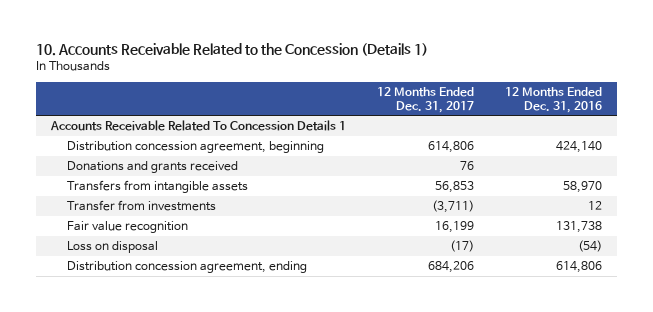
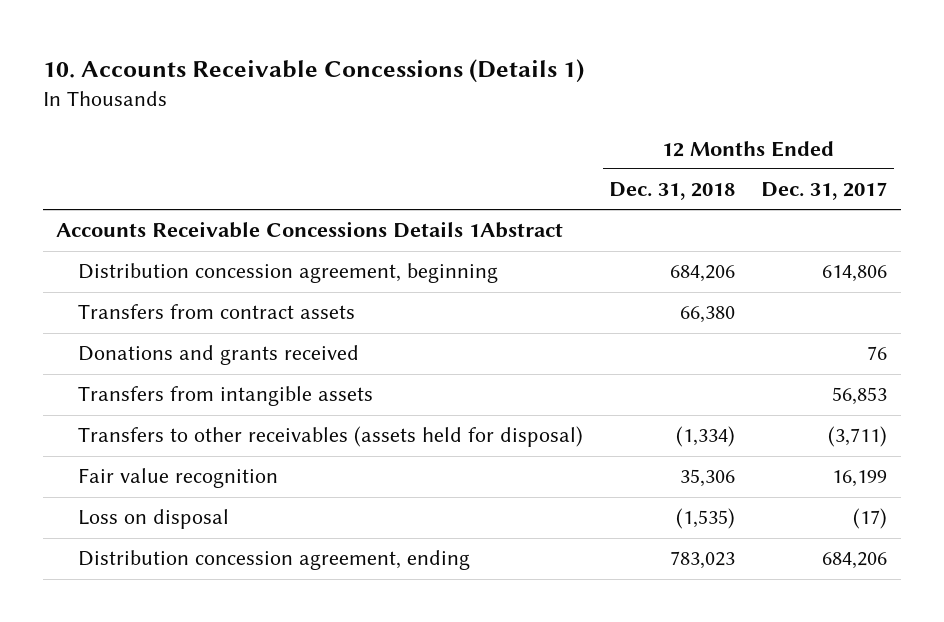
- 10. Accounts Receivable Related to the Concession (Details 1)
+ 10. Accounts Receivable Concessions (Details 1)
- | 12 Months Ended Dec. 31, 2017 | 12 Months Ended Dec. 31, 2016
+ | 12 Months Ended Dec. 31, 2018 | 12 Months Ended Dec. 31, 2017
- Accounts Receivable Related To Concession Details 1
+ Accounts Receivable Concessions Details 1Abstract
+ Transfers from contract assets | 66,380 |
- Transfer from investments | (3,711) | 12
+ Transfers to other receivables (assets held for disposal) | (1,334) | (3,711)

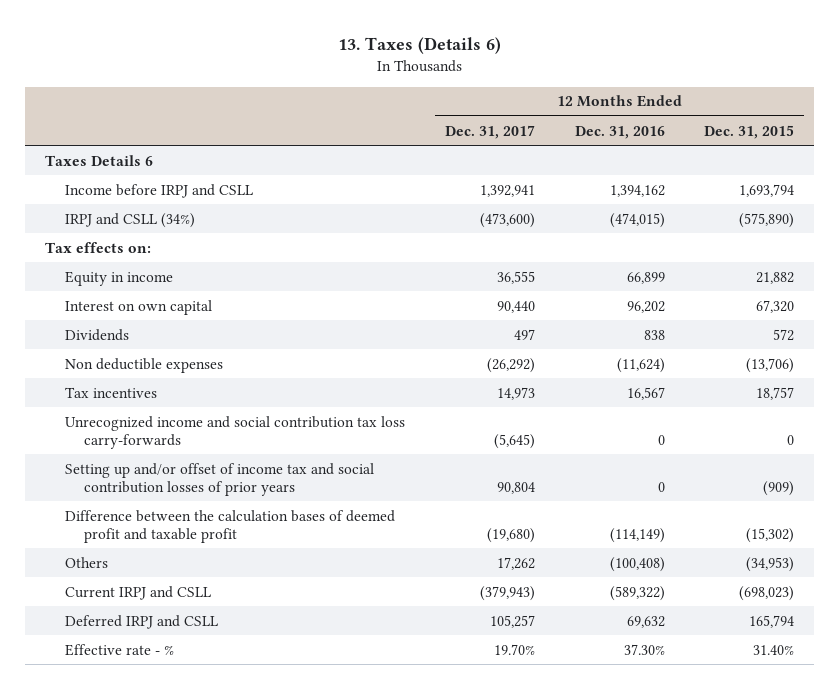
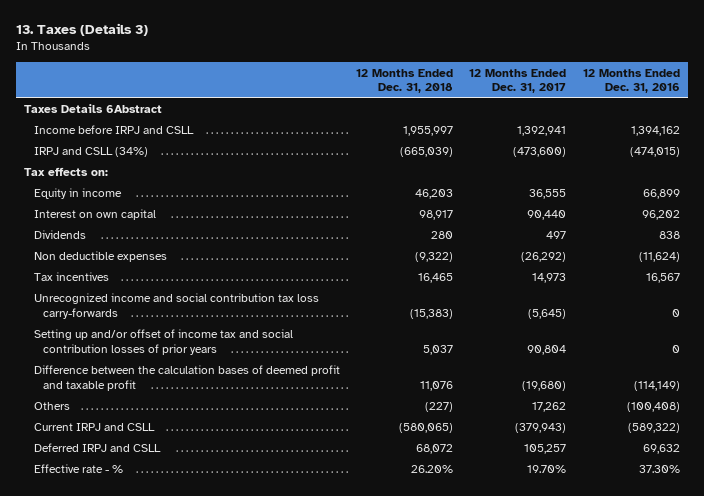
- 13. Taxes (Details 6)
+ 13. Taxes (Details 3)
- | 12 Months Ended Dec. 31, 2017 | 12 Months Ended Dec. 31, 2016 | 12 Months Ended Dec. 31, 2015
+ | 12 Months Ended Dec. 31, 2018 | 12 Months Ended Dec. 31, 2017 | 12 Months Ended Dec. 31, 2016
- Taxes Details 6
+ Taxes Details 6Abstract

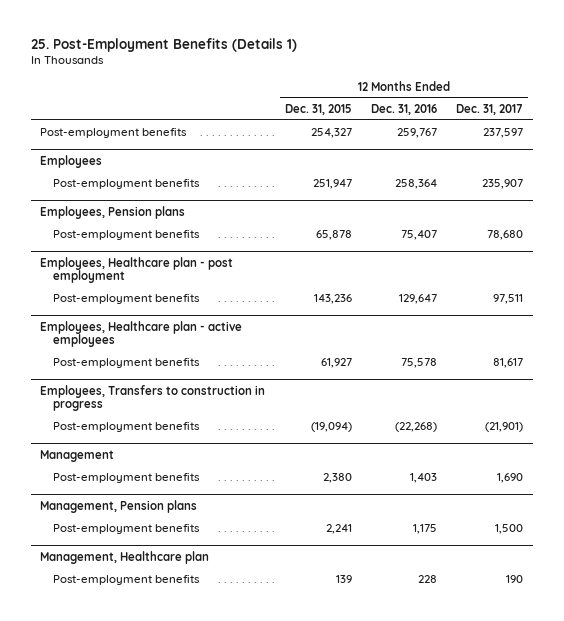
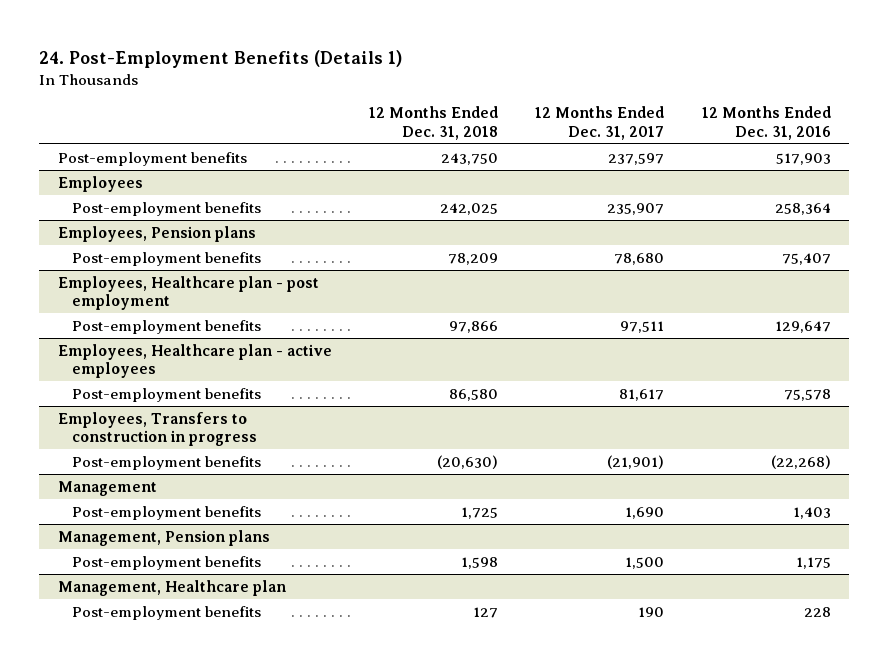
- 25. Post-Employment Benefits (Details 1)
+ 24. Post-Employment Benefits (Details 1)
- | 12 Months Ended Dec. 31, 2015 | 12 Months Ended Dec. 31, 2016 | 12 Months Ended Dec. 31, 2017
+ | 12 Months Ended Dec. 31, 2018 | 12 Months Ended Dec. 31, 2017 | 12 Months Ended Dec. 31, 2016
- Post-employment benefits | 254,327 | 259,767 | 237,597
+ Post-employment benefits | 243,750 | 237,597 | 517,903

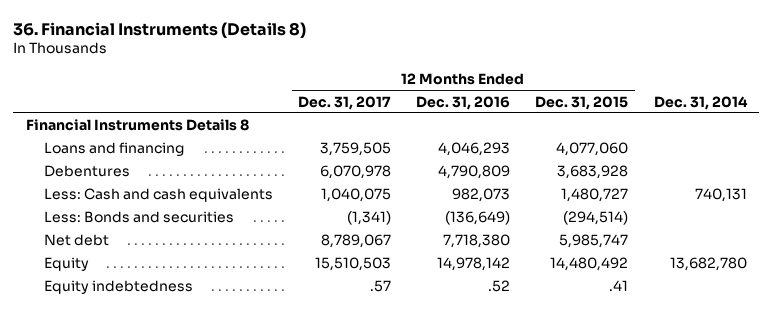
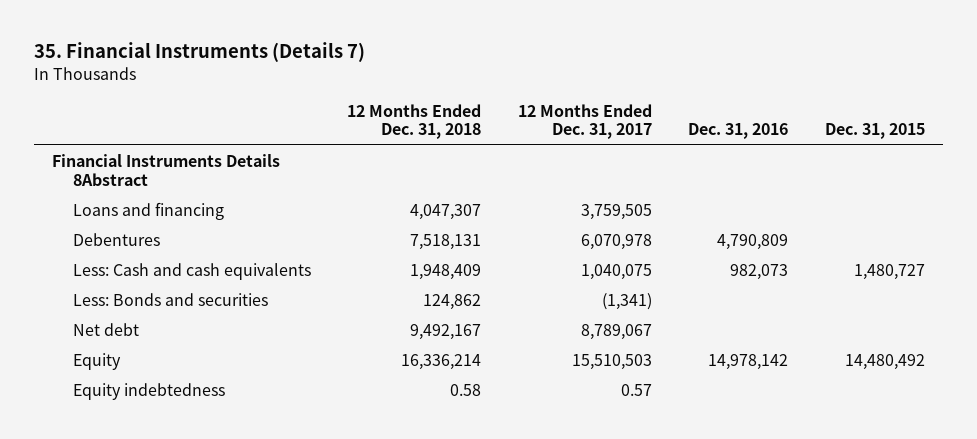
- 36. Financial Instruments (Details 8)
+ 35. Financial Instruments (Details 7)
- | 12 Months Ended Dec. 31, 2017 | 12 Months Ended Dec. 31, 2016 | 12 Months Ended Dec. 31, 2015 | Dec. 31, 2014
+ | 12 Months Ended Dec. 31, 2018 | 12 Months Ended Dec. 31, 2017 | Dec. 31, 2016 | Dec. 31, 2015
- Financial Instruments Details 8
+ Financial Instruments Details 8Abstract
- Equity indebtedness | .57 | .52 | .41 |
+ Equity indebtedness | 0.58 | 0.57 | |

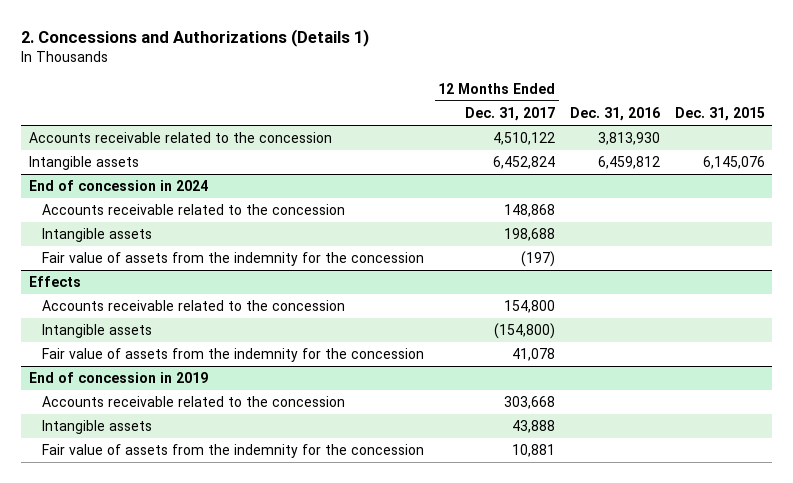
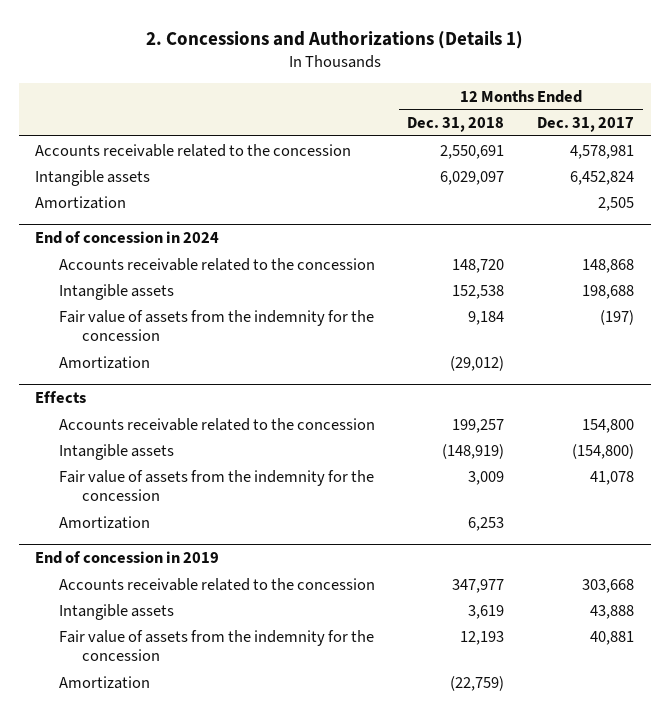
- | 12 Months Ended Dec. 31, 2017 | Dec. 31, 2016 | Dec. 31, 2015
+ | 12 Months Ended Dec. 31, 2018 | 12 Months Ended Dec. 31, 2017
- Accounts receivable related to the concession | 4,510,122 | 3,813,930 |
+ Accounts receivable related to the concession | 2,550,691 | 4,578,981
+ Amortization | | 2,505
@ End of concession in 2024
+ Amortization | (29,012) |
@ Effects
+ Amortization | 6,253 |
@ End of concession in 2019
- Fair value of assets from the indemnity for the concession | 10,881 | |
+ Fair value of assets from the indemnity for the concession | 12,193 | 40,881
+ Amortization | (22,759) |

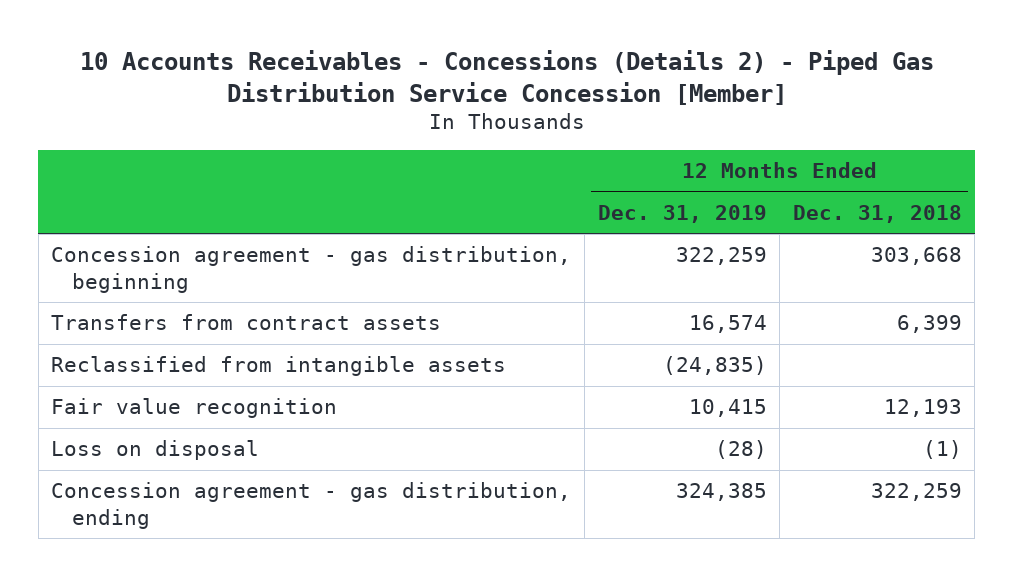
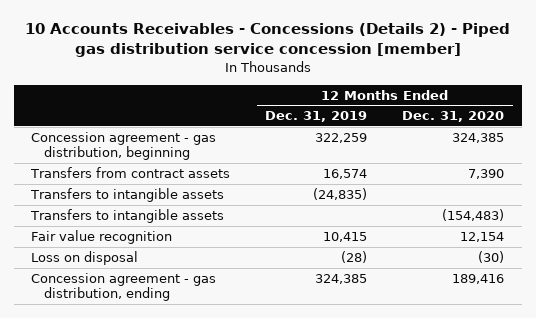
- 10 Accounts Receivables - Concessions (Details 2) - Piped Gas Distribution Service Concession [Member]
+ 10 Accounts Receivables - Concessions (Details 2) - Piped gas distribution service concession [member]
- | 12 Months Ended Dec. 31, 2019 | 12 Months Ended Dec. 31, 2018
+ | 12 Months Ended Dec. 31, 2019 | 12 Months Ended Dec. 31, 2020
- Reclassified from intangible assets | (24,835) |
+ Transfers to intangible assets | (24,835) |
+ Transfers to intangible assets | | (154,483)

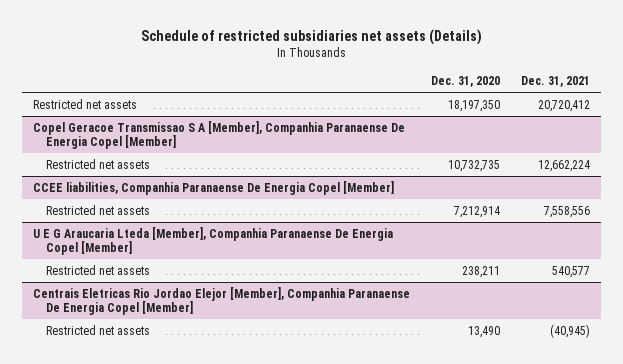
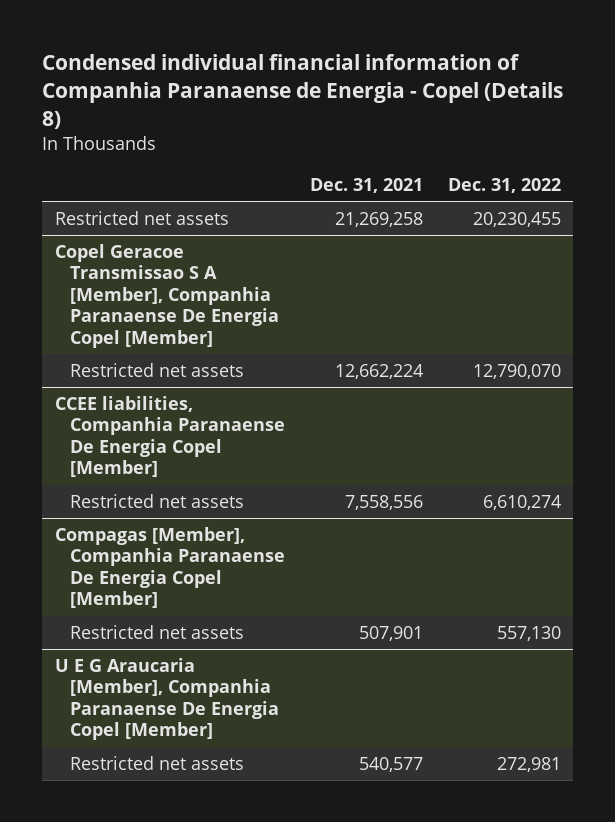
- Schedule of restricted subsidiaries net assets (Details)
+ Condensed individual financial information of Companhia Paranaense de Energia - Copel (Details 8)
- | Dec. 31, 2020 | Dec. 31, 2021
+ | Dec. 31, 2021 | Dec. 31, 2022
- Restricted net assets | 18,197,350 | 20,720,412
+ Restricted net assets | 21,269,258 | 20,230,455
- U E G Araucaria Lteda [Member], Companhia Paranaense De Energia Copel [Member]
+ Compagas [Member], Companhia Paranaense De Energia Copel [Member]
+ Restricted net assets | 507,901 | 557,130
+ U E G Araucaria [Member], Companhia Paranaense De Energia Copel [Member]
- Centrais Eletricas Rio Jordao Elejor [Member], Companhia Paranaense De Energia Copel [Member]
- Restricted net assets | 13,490 | (40,945)

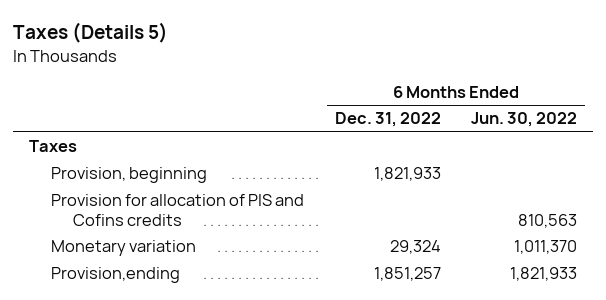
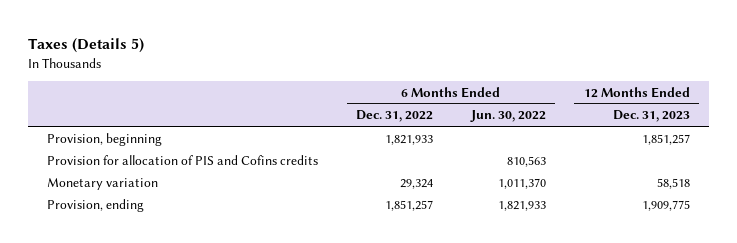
- | 6 Months Ended Dec. 31, 2022 | 6 Months Ended Jun. 30, 2022
+ | 6 Months Ended Dec. 31, 2022 | 6 Months Ended Jun. 30, 2022 | 12 Months Ended Dec. 31, 2023
- Taxes
- Provision,ending | 1,851,257 | 1,821,933
+ Provision, ending | 1,851,257 | 1,821,933 | 1,909,775

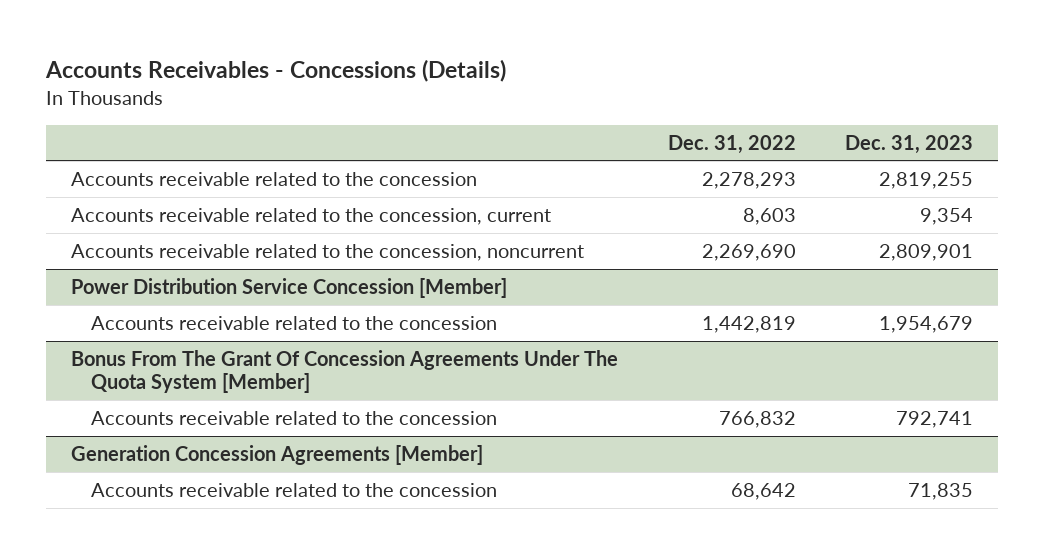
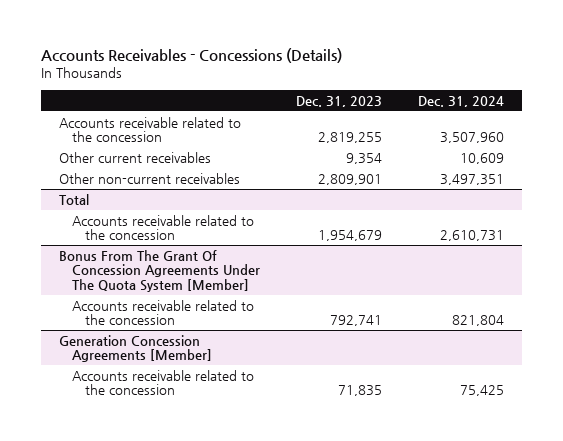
- | Dec. 31, 2022 | Dec. 31, 2023
+ | Dec. 31, 2023 | Dec. 31, 2024
- Accounts receivable related to the concession, current | 8,603 | 9,354
- Accounts receivable related to the concession, noncurrent | 2,269,690 | 2,809,901
- Power Distribution Service Concession [Member]
+ Other current receivables | 9,354 | 10,609
+ Other non-current receivables | 2,809,901 | 3,497,351
+ Total

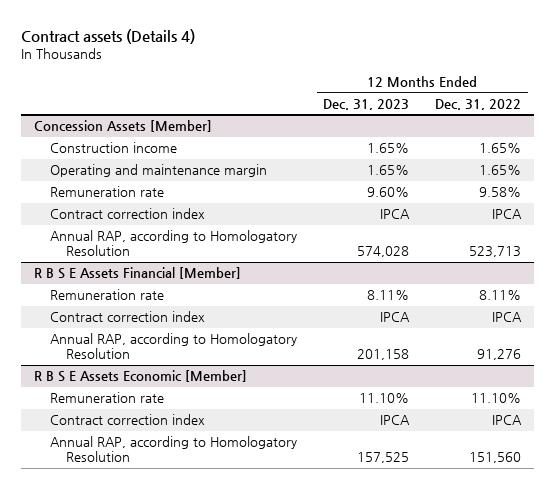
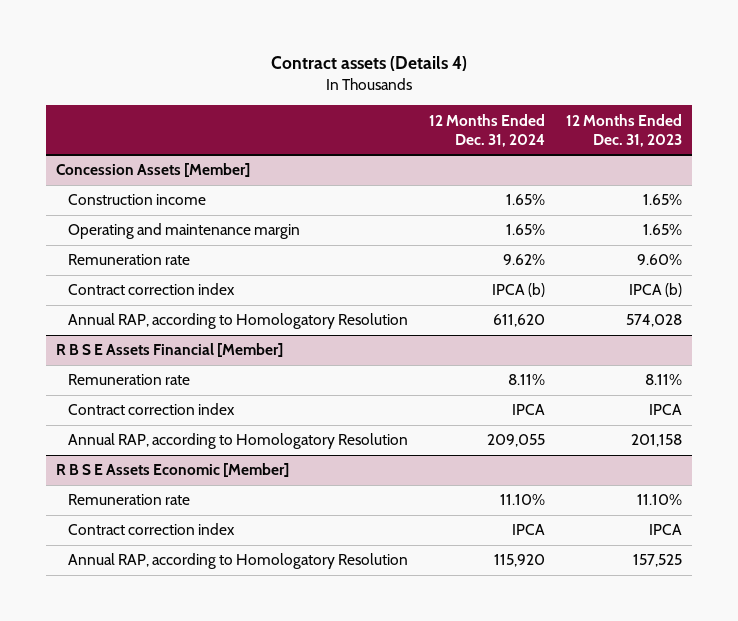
- | 12 Months Ended Dec. 31, 2023 | 12 Months Ended Dec. 31, 2022
+ | 12 Months Ended Dec. 31, 2024 | 12 Months Ended Dec. 31, 2023
@ Concession Assets [Member]
- Contract correction index | IPCA | IPCA
+ Contract correction index | IPCA (b) | IPCA (b)

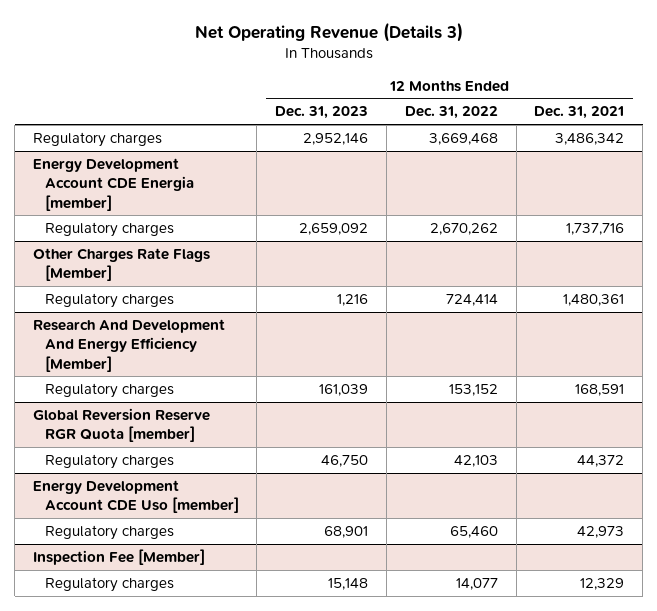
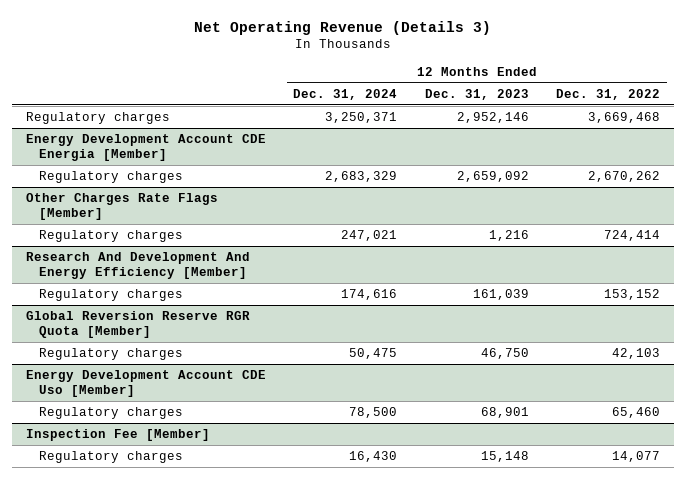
- | 12 Months Ended Dec. 31, 2023 | 12 Months Ended Dec. 31, 2022 | 12 Months Ended Dec. 31, 2021
+ | 12 Months Ended Dec. 31, 2024 | 12 Months Ended Dec. 31, 2023 | 12 Months Ended Dec. 31, 2022
- Energy Development Account CDE Energia [member]
+ Energy Development Account CDE Energia [Member]
- Global Reversion Reserve RGR Quota [member]
+ Global Reversion Reserve RGR Quota [Member]
- Energy Development Account CDE Uso [member]
+ Energy Development Account CDE Uso [Member]

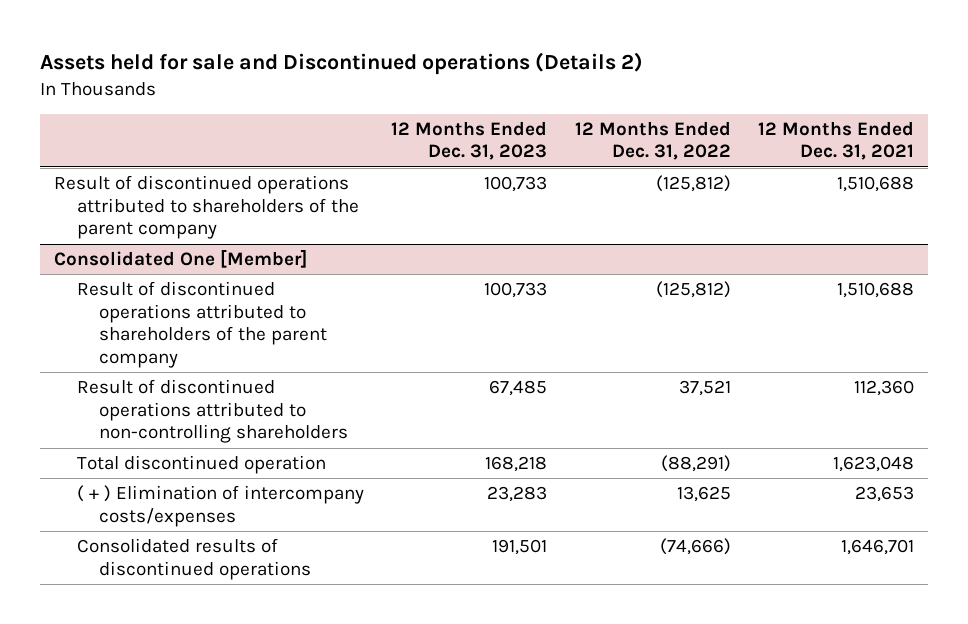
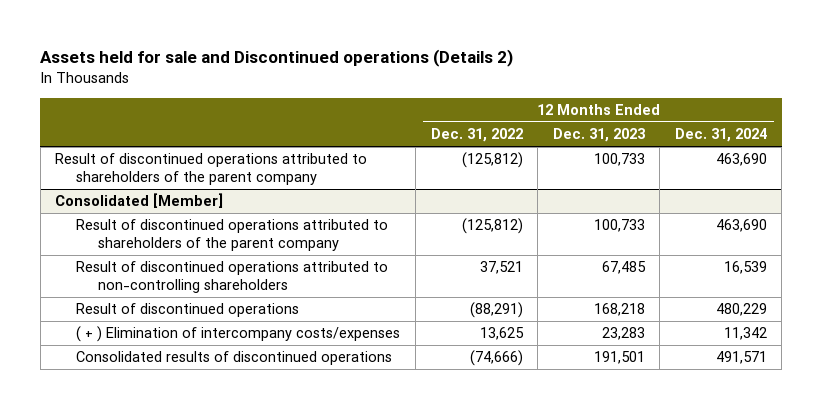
- | 12 Months Ended Dec. 31, 2023 | 12 Months Ended Dec. 31, 2022 | 12 Months Ended Dec. 31, 2021
+ | 12 Months Ended Dec. 31, 2022 | 12 Months Ended Dec. 31, 2023 | 12 Months Ended Dec. 31, 2024
- Consolidated One [Member]
+ Consolidated [Member]
- Total discontinued operation | 168,218 | (88,291) | 1,623,048
+ Result of discontinued operations | (88,291) | 168,218 | 480,229

